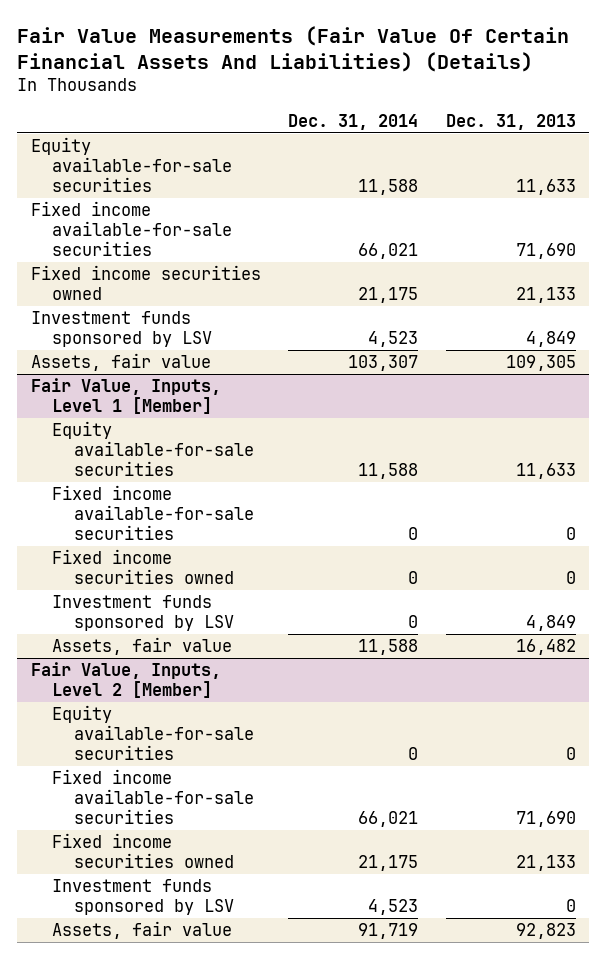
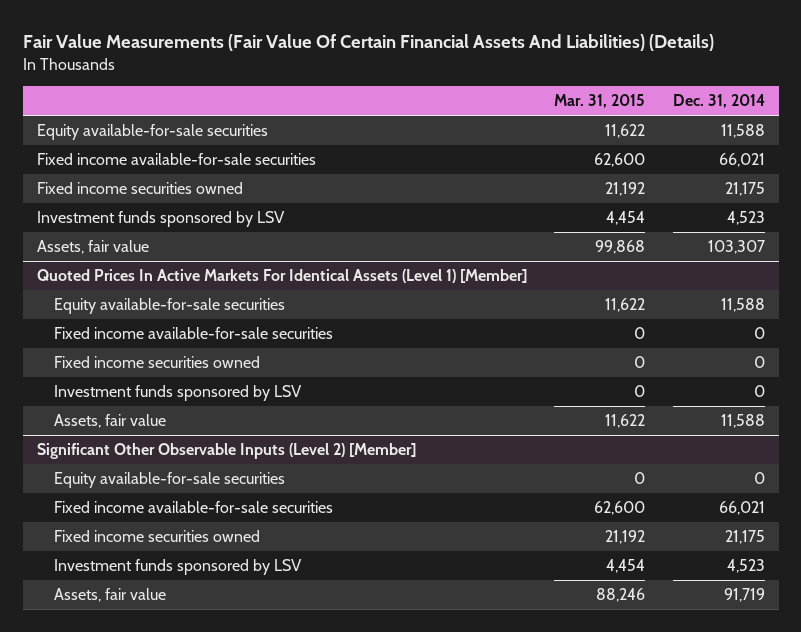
- | Dec. 31, 2014 | Dec. 31, 2013
+ | Mar. 31, 2015 | Dec. 31, 2014
- Fair Value, Inputs, Level 1 [Member]
+ Quoted Prices In Active Markets For Identical Assets (Level 1) [Member]
- Fair Value, Inputs, Level 2 [Member]
+ Significant Other Observable Inputs (Level 2) [Member]

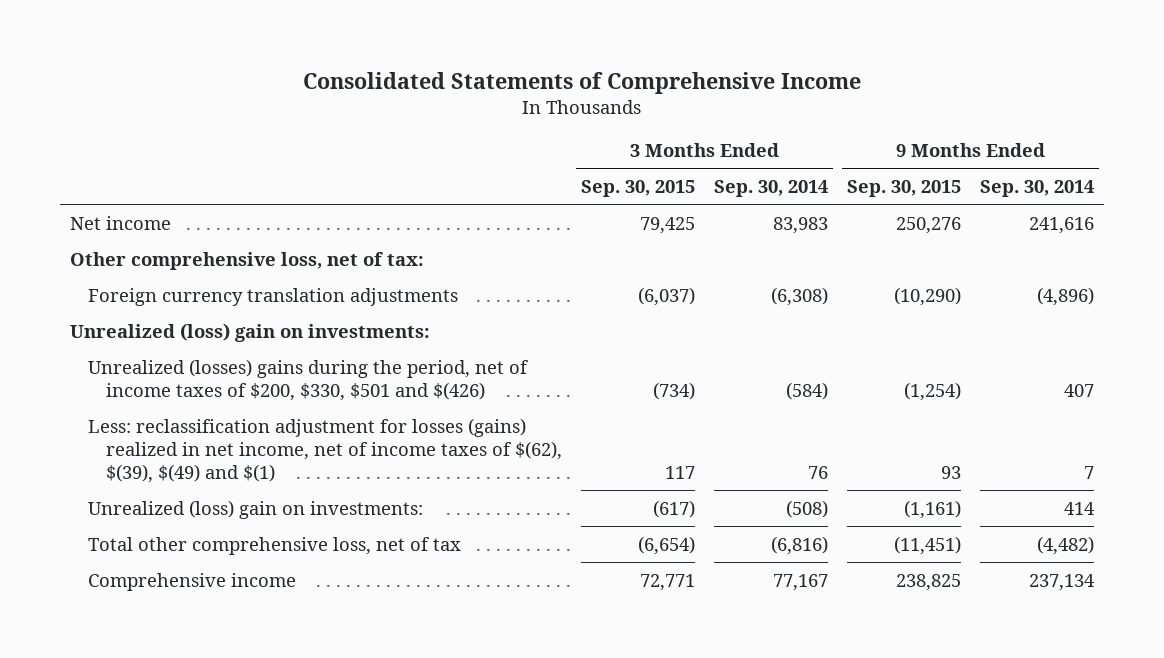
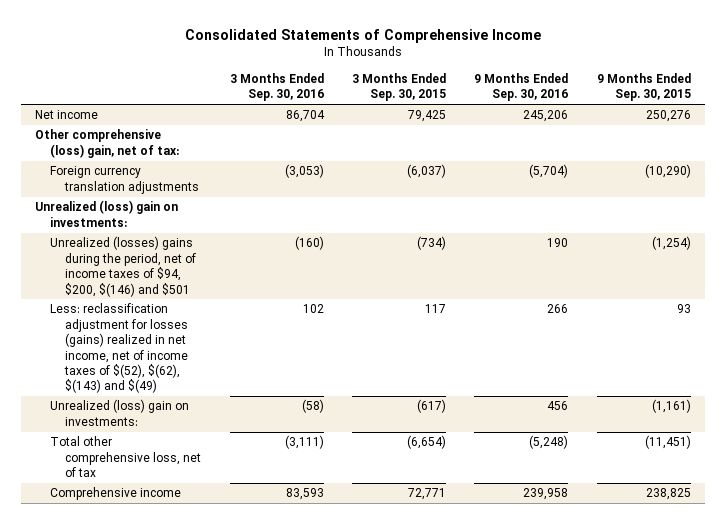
- | 3 Months Ended Sep. 30, 2015 | 3 Months Ended Sep. 30, 2014 | 9 Months Ended Sep. 30, 2015 | 9 Months Ended Sep. 30, 2014
+ | 3 Months Ended Sep. 30, 2016 | 3 Months Ended Sep. 30, 2015 | 9 Months Ended Sep. 30, 2016 | 9 Months Ended Sep. 30, 2015
- Other comprehensive loss, net of tax:
+ Other comprehensive (loss) gain, net of tax:
- Unrealized (losses) gains during the period, net of income taxes of $200, $330, $501 and $(426) | (734) | (584) | (1,254) | 407
- Less: reclassification adjustment for losses (gains) realized in net income, net of income taxes of $(62), $(39), $(49) and $(1) | 117 | 76 | 93 | 7
+ Unrealized (losses) gains during the period, net of income taxes of $94, $200, $(146) and $501 | (160) | (734) | 190 | (1,254)
+ Less: reclassification adjustment for losses (gains) realized in net income, net of income taxes of $(52), $(62), $(143) and $(49) | 102 | 117 | 266 | 93

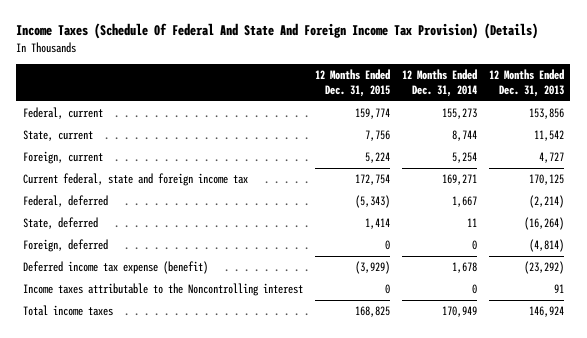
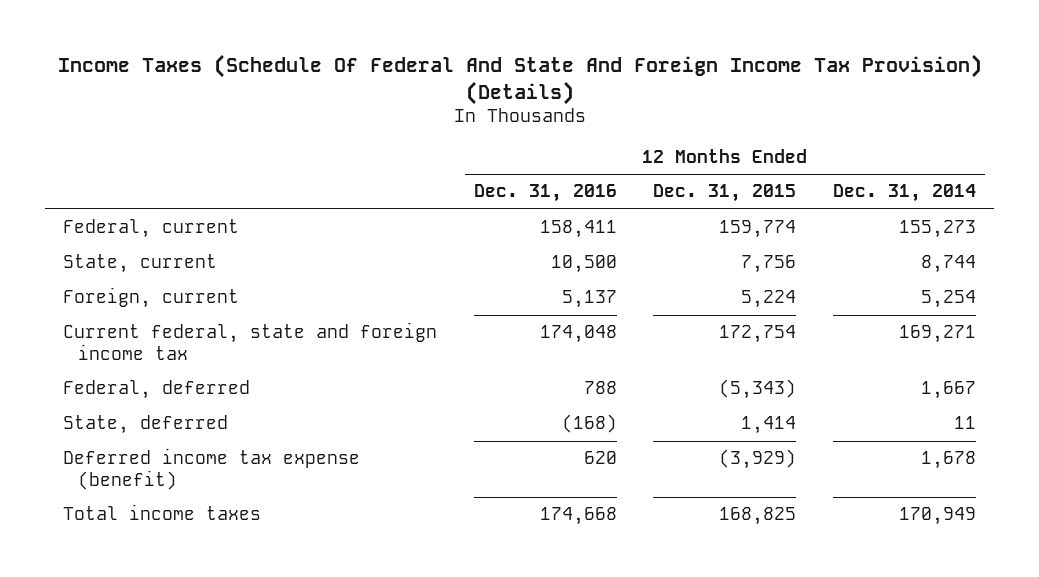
- | 12 Months Ended Dec. 31, 2015 | 12 Months Ended Dec. 31, 2014 | 12 Months Ended Dec. 31, 2013
+ | 12 Months Ended Dec. 31, 2016 | 12 Months Ended Dec. 31, 2015 | 12 Months Ended Dec. 31, 2014
- Foreign, deferred | 0 | 0 | (4,814)
- Income taxes attributable to the Noncontrolling interest | 0 | 0 | 91

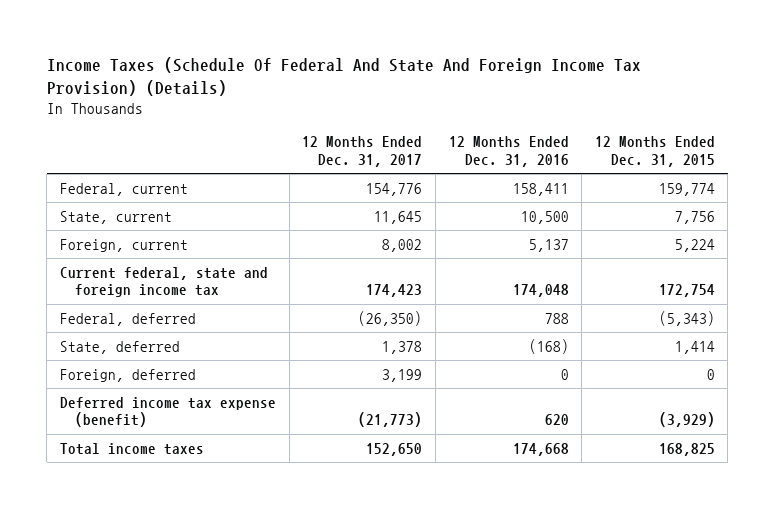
- | 12 Months Ended Dec. 31, 2016 | 12 Months Ended Dec. 31, 2015 | 12 Months Ended Dec. 31, 2014
+ | 12 Months Ended Dec. 31, 2017 | 12 Months Ended Dec. 31, 2016 | 12 Months Ended Dec. 31, 2015
+ Foreign, deferred | 3,199 | 0 | 0

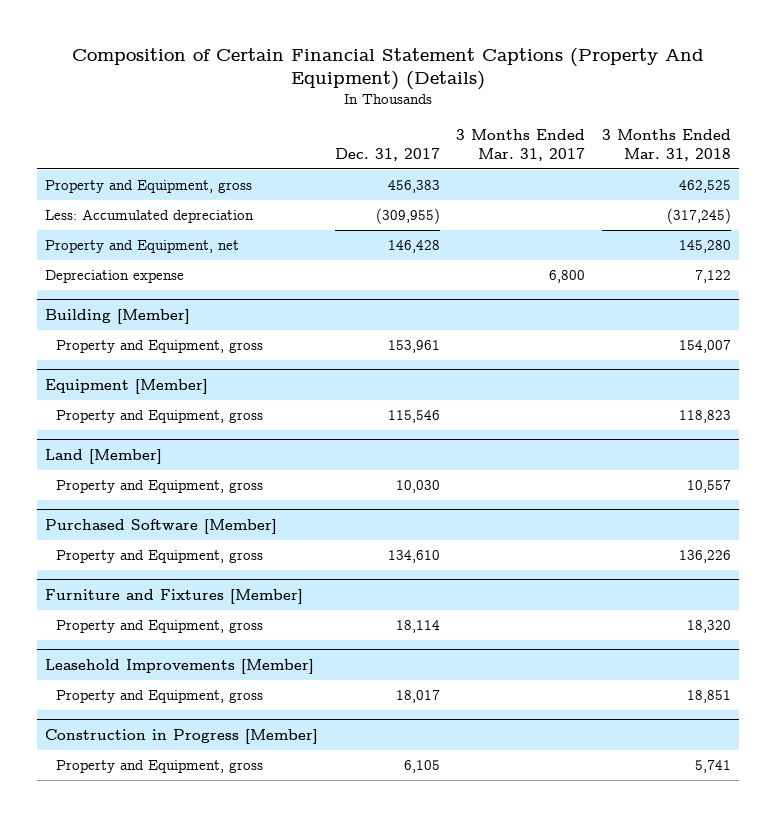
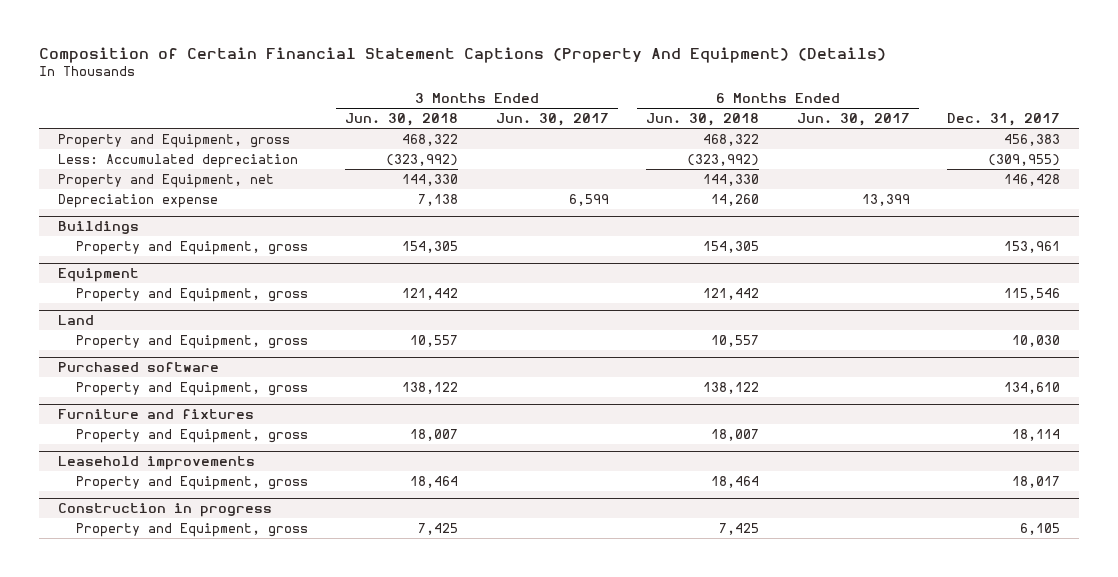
- | Dec. 31, 2017 | 3 Months Ended Mar. 31, 2017 | 3 Months Ended Mar. 31, 2018
+ | 3 Months Ended Jun. 30, 2018 | 3 Months Ended Jun. 30, 2017 | 6 Months Ended Jun. 30, 2018 | 6 Months Ended Jun. 30, 2017 | Dec. 31, 2017
- Building [Member]
+ Buildings
- Equipment [Member]
+ Equipment
- Land [Member]
+ Land
- Purchased Software [Member]
+ Purchased software
- Furniture and Fixtures [Member]
+ Furniture and fixtures
- Leasehold Improvements [Member]
+ Leasehold improvements
- Construction in Progress [Member]
+ Construction in progress

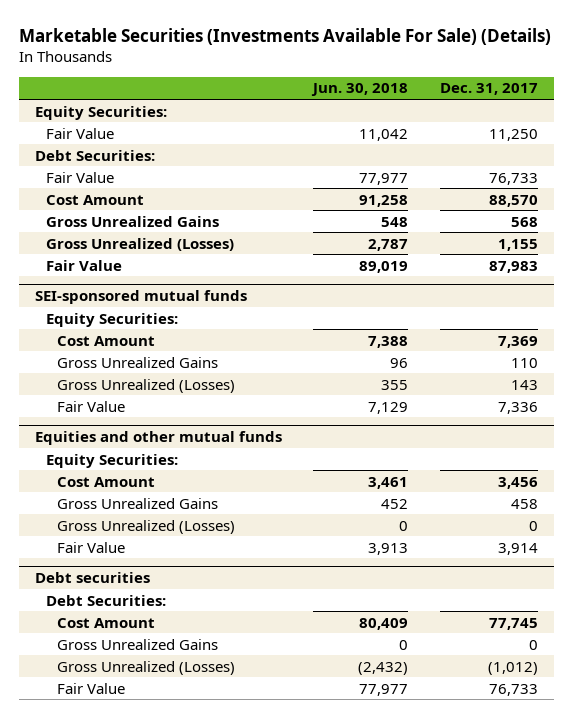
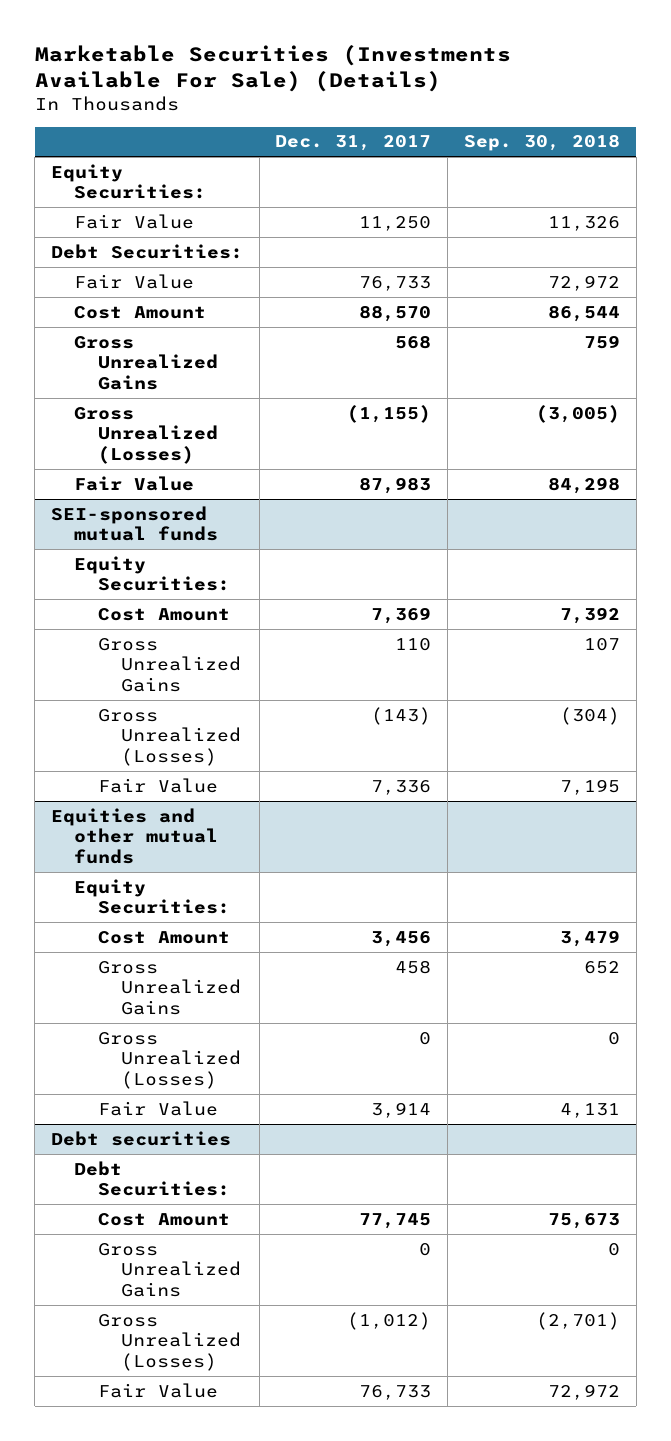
- | Jun. 30, 2018 | Dec. 31, 2017
+ | Dec. 31, 2017 | Sep. 30, 2018
- Gross Unrealized (Losses) | 2,787 | 1,155
+ Gross Unrealized (Losses) | (1,155) | (3,005)
@ SEI-sponsored mutual funds
- Gross Unrealized (Losses) | 355 | 143
+ Gross Unrealized (Losses) | (143) | (304)

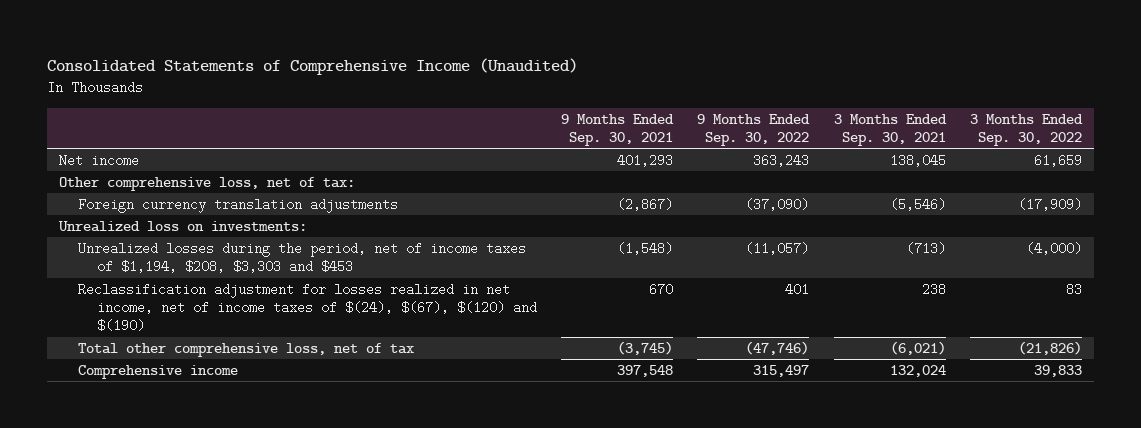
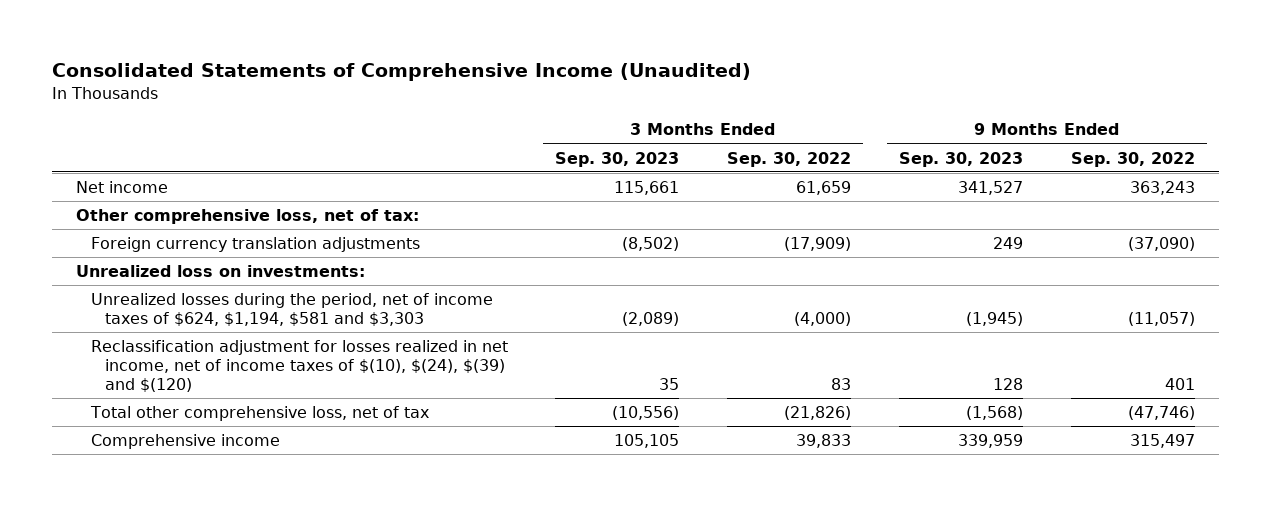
- | 9 Months Ended Sep. 30, 2021 | 9 Months Ended Sep. 30, 2022 | 3 Months Ended Sep. 30, 2021 | 3 Months Ended Sep. 30, 2022
+ | 3 Months Ended Sep. 30, 2023 | 3 Months Ended Sep. 30, 2022 | 9 Months Ended Sep. 30, 2023 | 9 Months Ended Sep. 30, 2022
- Unrealized losses during the period, net of income taxes of $1,194, $208, $3,303 and $453 | (1,548) | (11,057) | (713) | (4,000)
- Reclassification adjustment for losses realized in net income, net of income taxes of $(24), $(67), $(120) and $(190) | 670 | 401 | 238 | 83
+ Unrealized losses during the period, net of income taxes of $624, $1,194, $581 and $3,303 | (2,089) | (4,000) | (1,945) | (11,057)
+ Reclassification adjustment for losses realized in net income, net of income taxes of $(10), $(24), $(39) and $(120) | 35 | 83 | 128 | 401

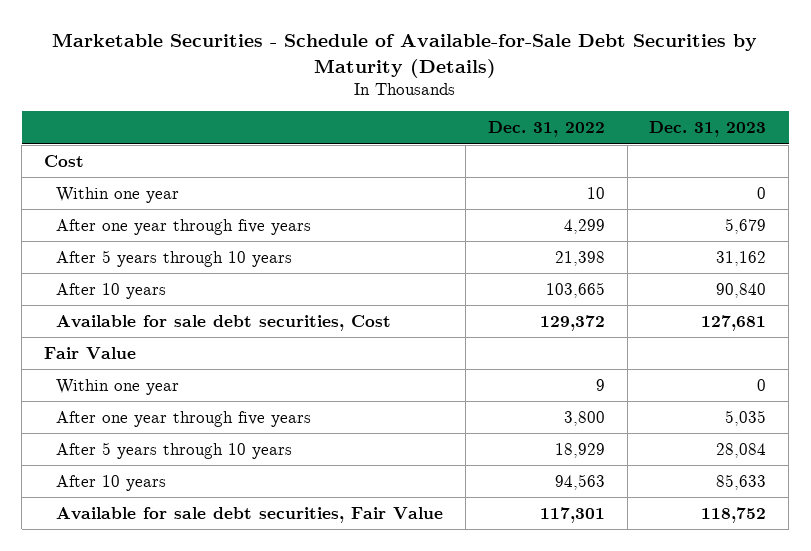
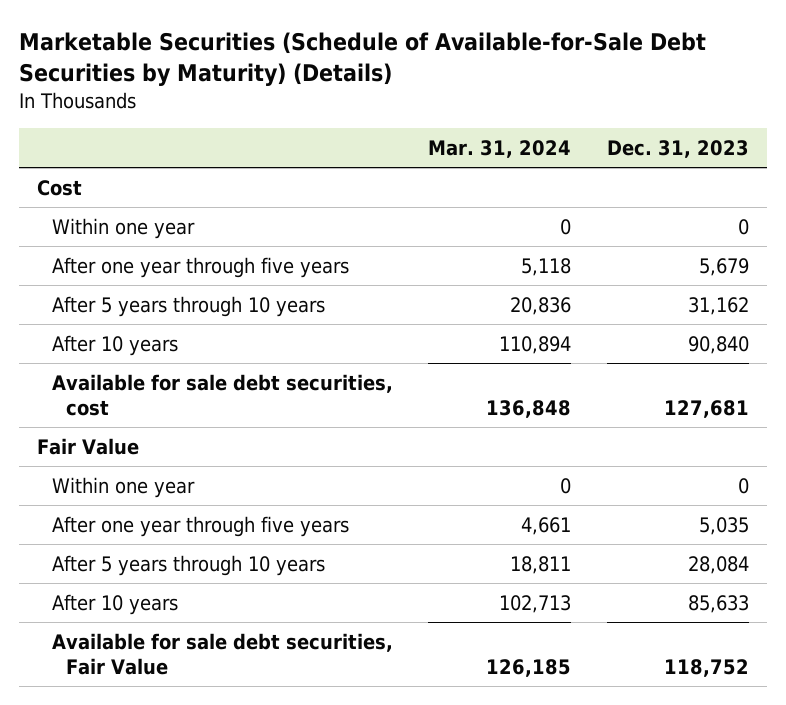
- Marketable Securities - Schedule of Available-for-Sale Debt Securities by Maturity (Details)
+ Marketable Securities (Schedule of Available-for-Sale Debt Securities by Maturity) (Details)
- | Dec. 31, 2022 | Dec. 31, 2023
+ | Mar. 31, 2024 | Dec. 31, 2023
- Available for sale debt securities, Cost | 129,372 | 127,681
+ Available for sale debt securities, cost | 136,848 | 127,681

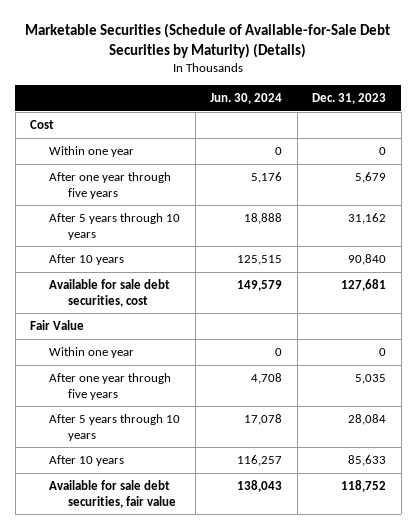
- | Mar. 31, 2024 | Dec. 31, 2023
+ | Jun. 30, 2024 | Dec. 31, 2023
- Available for sale debt securities, Fair Value | 126,185 | 118,752
+ Available for sale debt securities, fair value | 138,043 | 118,752

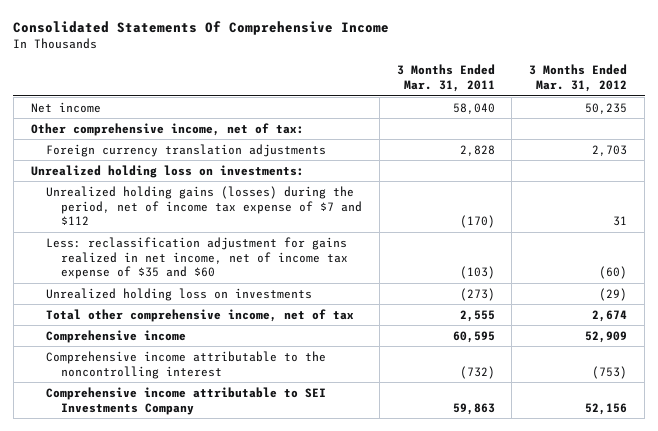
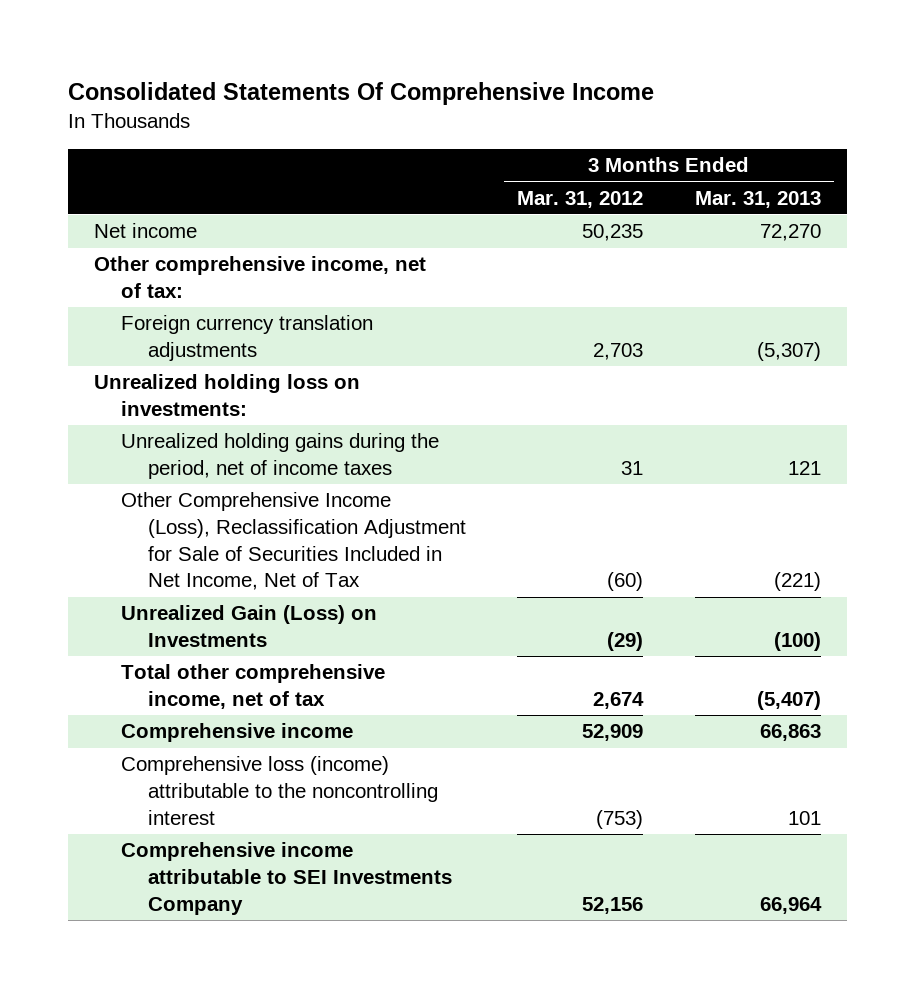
- | 3 Months Ended Mar. 31, 2011 | 3 Months Ended Mar. 31, 2012
+ | 3 Months Ended Mar. 31, 2012 | 3 Months Ended Mar. 31, 2013
- Unrealized holding gains (losses) during the period, net of income tax expense of $7 and $112 | (170) | 31
- Less: reclassification adjustment for gains realized in net income, net of income tax expense of $35 and $60 | (103) | (60)
- Unrealized holding loss on investments | (273) | (29)
+ Unrealized holding gains during the period, net of income taxes | 31 | 121
+ Other Comprehensive Income (Loss), Reclassification Adjustment for Sale of Securities Included in Net Income, Net of Tax | (60) | (221)
+ Unrealized Gain (Loss) on Investments | (29) | (100)
- Comprehensive income attributable to the noncontrolling interest | (732) | (753)
+ Comprehensive loss (income) attributable to the noncontrolling interest | (753) | 101

